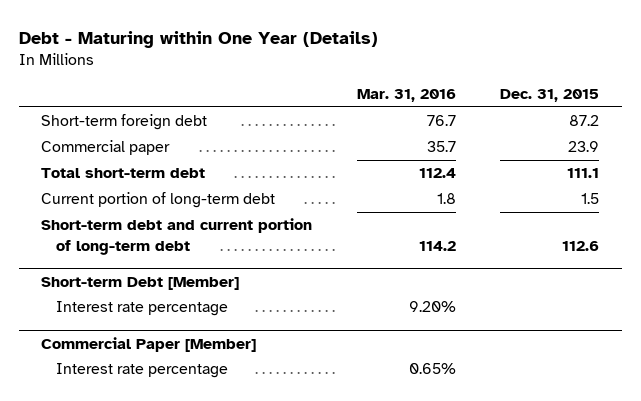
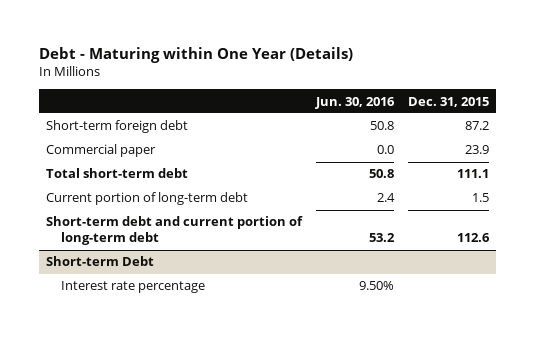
- | Mar. 31, 2016 | Dec. 31, 2015
+ | Jun. 30, 2016 | Dec. 31, 2015
- Short-term Debt [Member]
- Interest rate percentage | 9.20% |
- Commercial Paper [Member]
+ Short-term Debt

